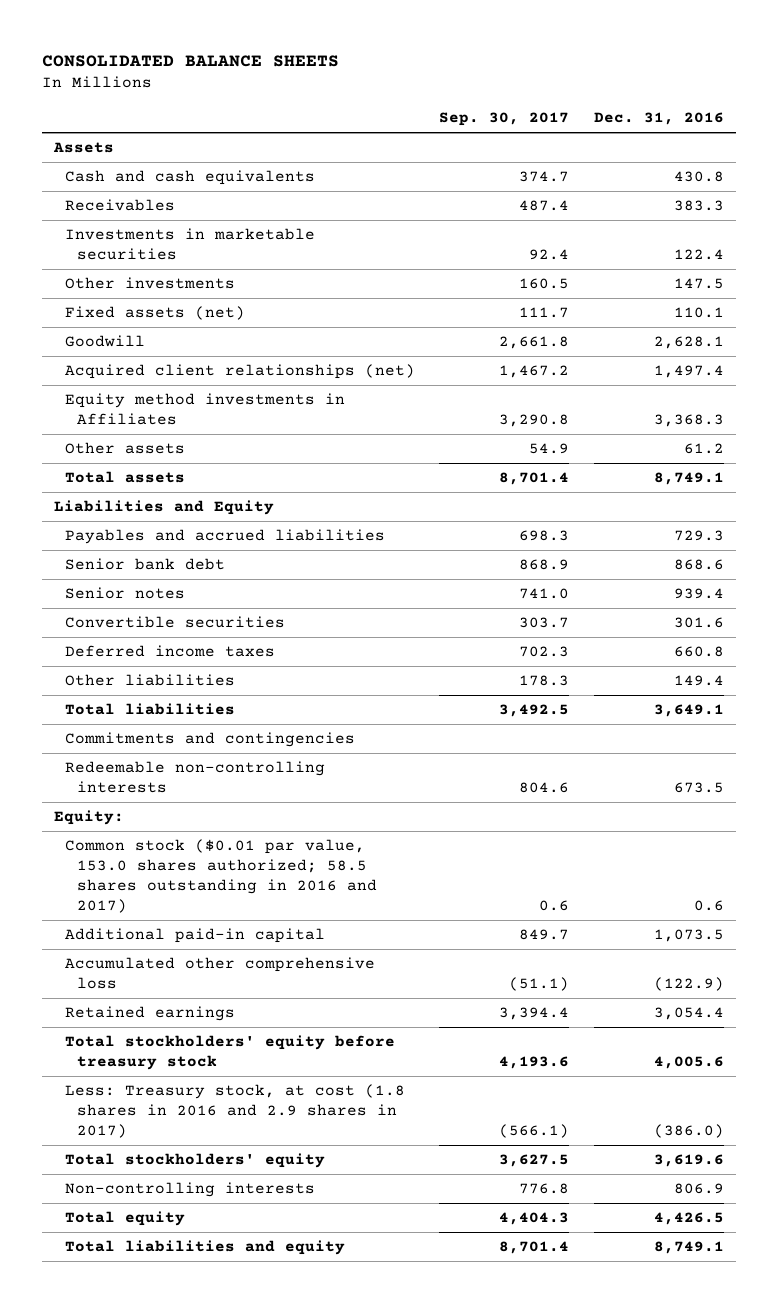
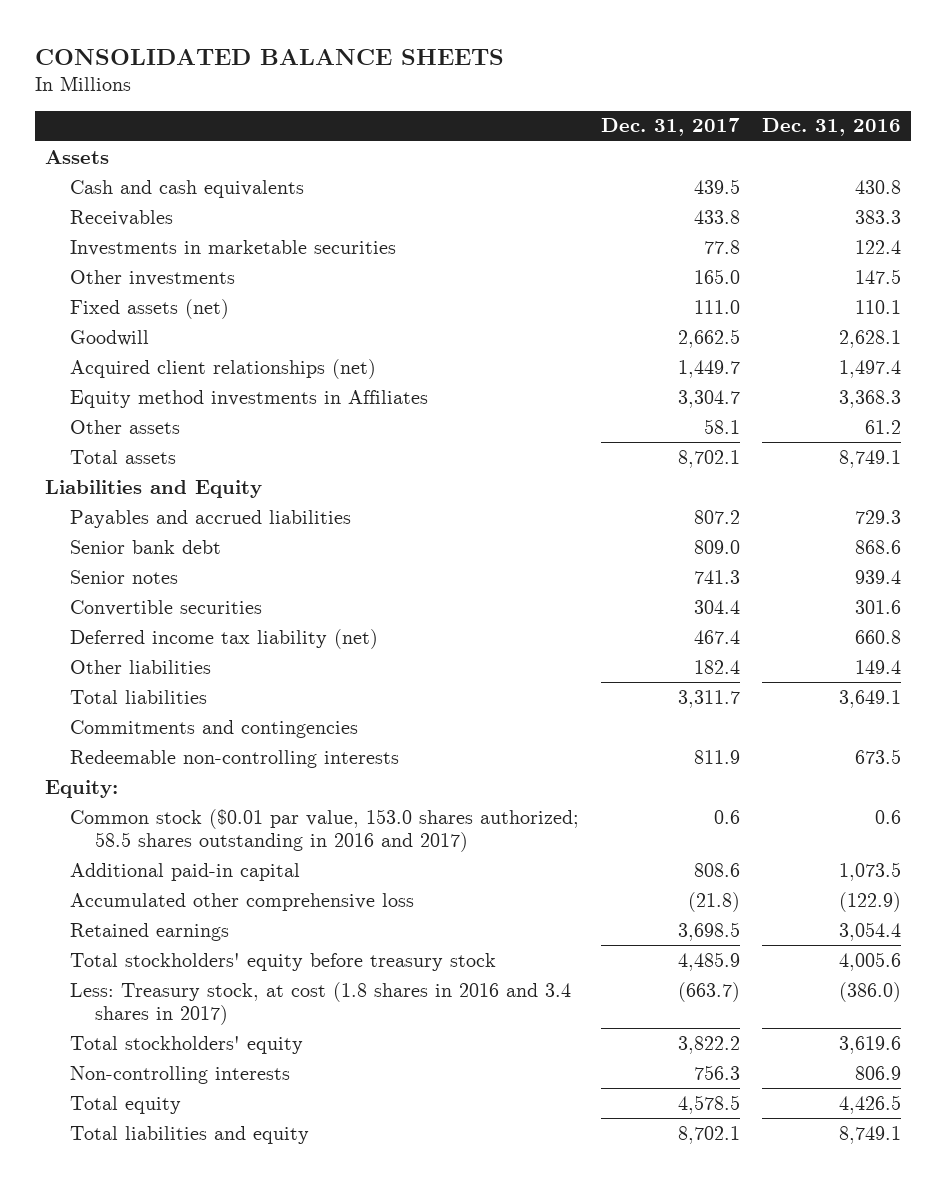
- | Sep. 30, 2017 | Dec. 31, 2016
+ | Dec. 31, 2017 | Dec. 31, 2016
- Deferred income taxes | 702.3 | 660.8
+ Deferred income tax liability (net) | 467.4 | 660.8
- Less: Treasury stock, at cost (1.8 shares in 2016 and 2.9 shares in 2017) | (566.1) | (386.0)
+ Less: Treasury stock, at cost (1.8 shares in 2016 and 3.4 shares in 2017) | (663.7) | (386.0)

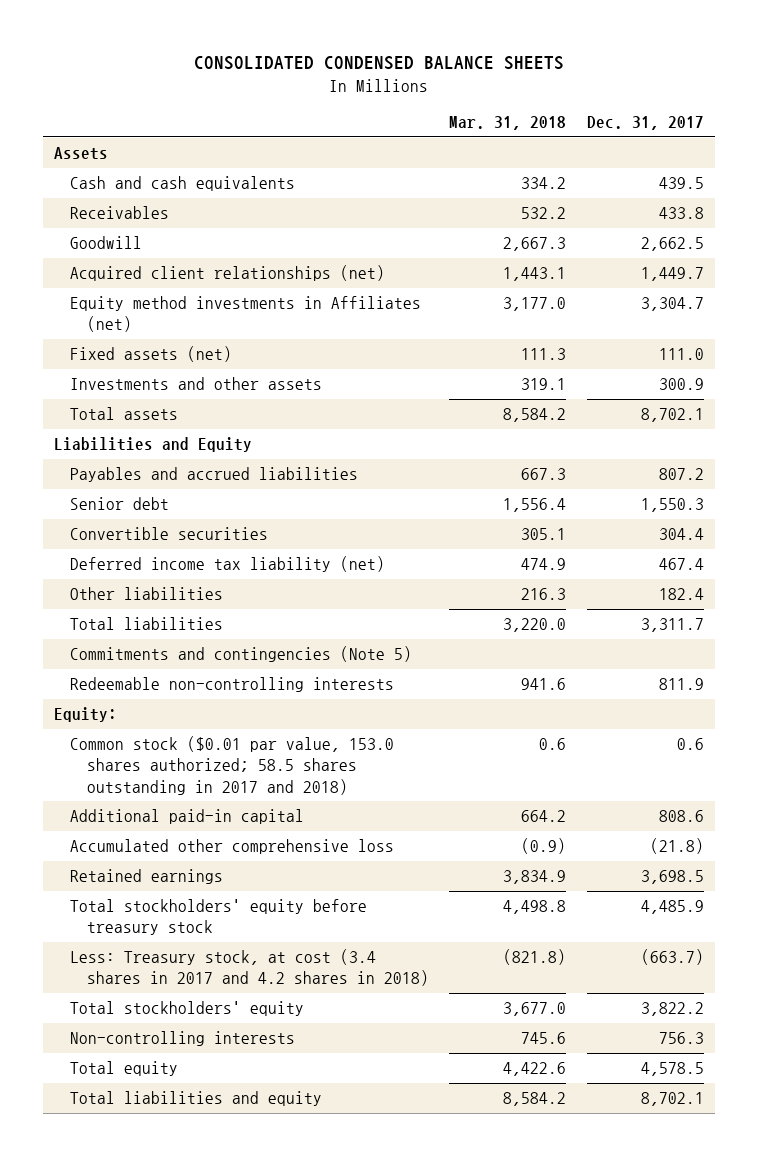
- CONSOLIDATED BALANCE SHEETS
+ CONSOLIDATED CONDENSED BALANCE SHEETS
- | Dec. 31, 2017 | Dec. 31, 2016
+ | Mar. 31, 2018 | Dec. 31, 2017
- Investments in marketable securities | 77.8 | 122.4
- Other investments | 165.0 | 147.5
- Equity method investments in Affiliates | 3,304.7 | 3,368.3
- Other assets | 58.1 | 61.2
+ Equity method investments in Affiliates (net) | 3,177.0 | 3,304.7
moved down: Fixed assets (net) | 111.3 | 111.0
+ Investments and other assets | 319.1 | 300.9
- Senior bank debt | 809.0 | 868.6
- Senior notes | 741.3 | 939.4
+ Senior debt | 1,556.4 | 1,550.3
- Commitments and contingencies
+ Commitments and contingencies (Note 5)
- Common stock ($0.01 par value, 153.0 shares authorized; 58.5 shares outstanding in 2016 and 2017) | 0.6 | 0.6
+ Common stock ($0.01 par value, 153.0 shares authorized; 58.5 shares outstanding in 2017 and 2018) | 0.6 | 0.6
- Less: Treasury stock, at cost (1.8 shares in 2016 and 3.4 shares in 2017) | (663.7) | (386.0)
+ Less: Treasury stock, at cost (3.4 shares in 2017 and 4.2 shares in 2018) | (821.8) | (663.7)

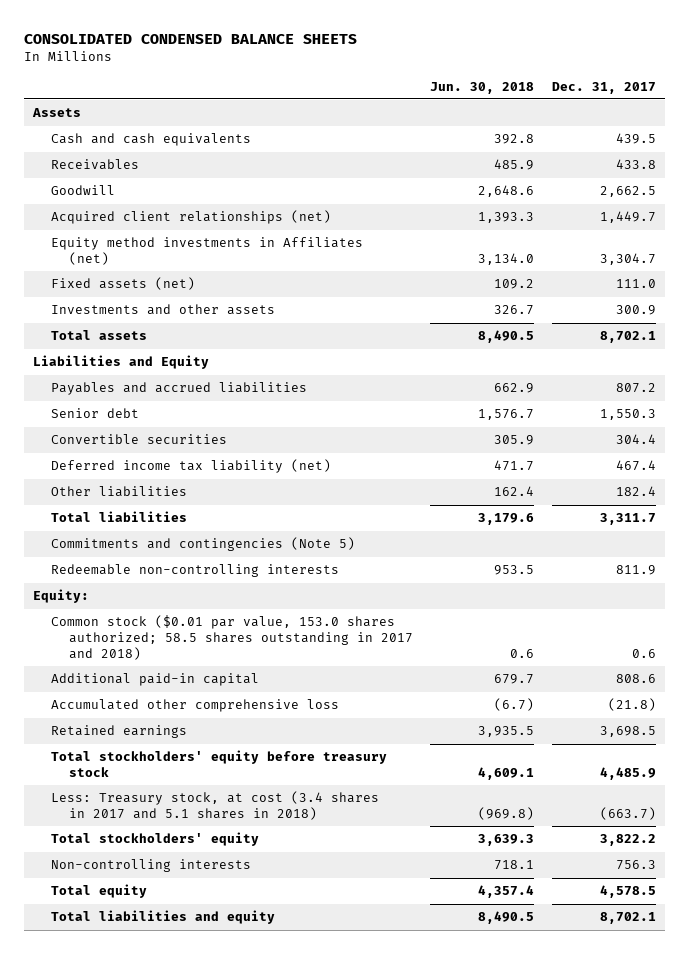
- | Mar. 31, 2018 | Dec. 31, 2017
+ | Jun. 30, 2018 | Dec. 31, 2017
- Less: Treasury stock, at cost (3.4 shares in 2017 and 4.2 shares in 2018) | (821.8) | (663.7)
+ Less: Treasury stock, at cost (3.4 shares in 2017 and 5.1 shares in 2018) | (969.8) | (663.7)

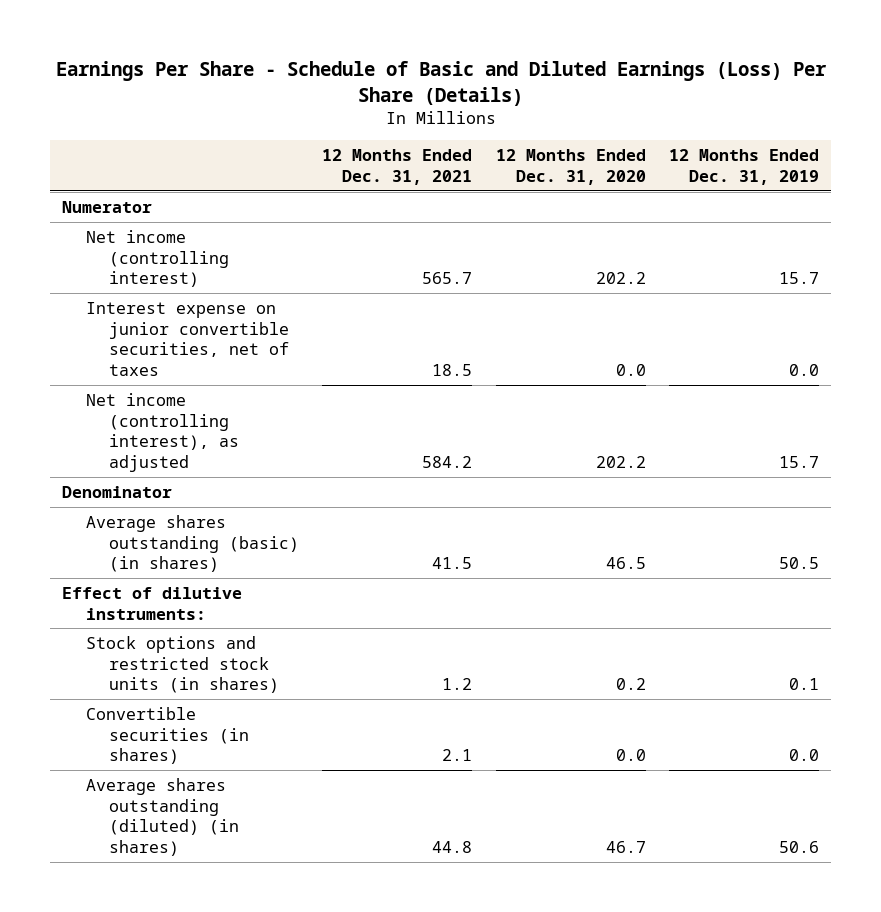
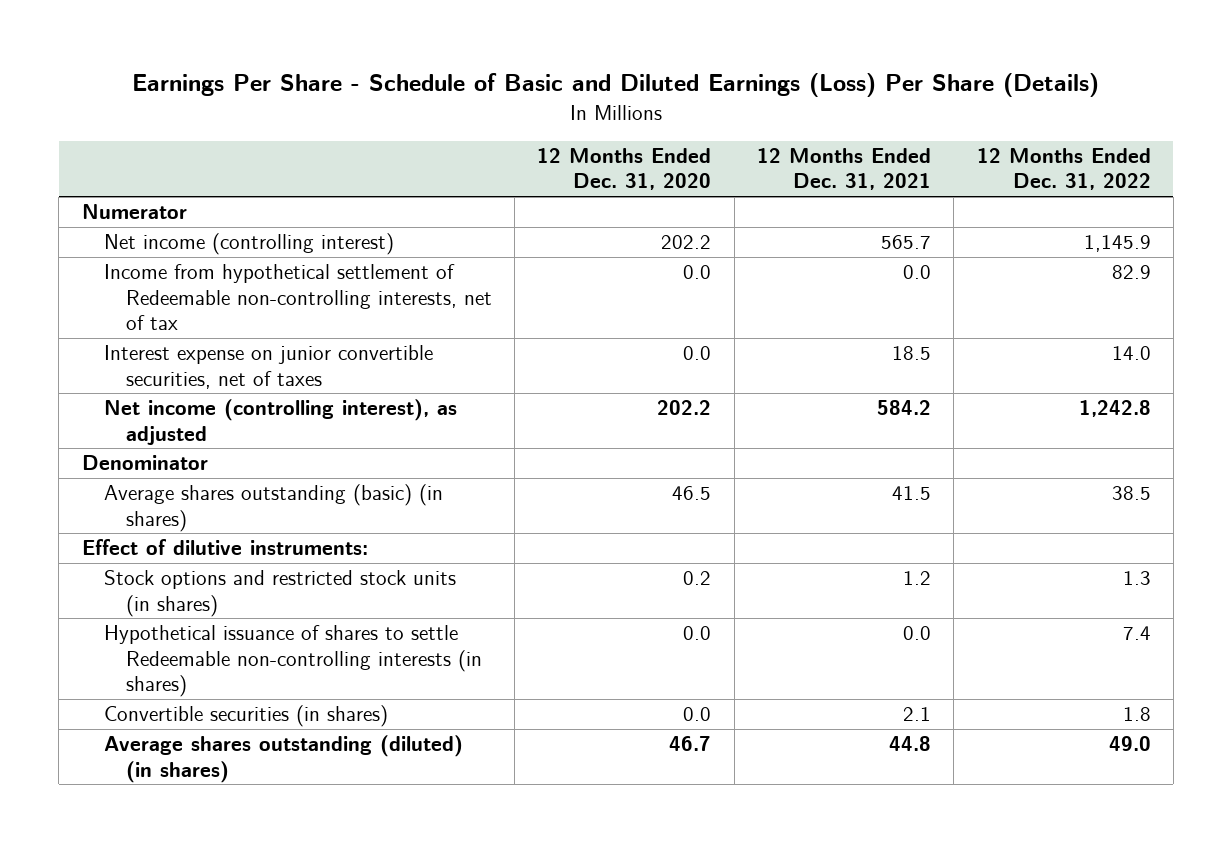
- | 12 Months Ended Dec. 31, 2021 | 12 Months Ended Dec. 31, 2020 | 12 Months Ended Dec. 31, 2019
+ | 12 Months Ended Dec. 31, 2020 | 12 Months Ended Dec. 31, 2021 | 12 Months Ended Dec. 31, 2022
+ Income from hypothetical settlement of Redeemable non-controlling interests, net of tax | 0.0 | 0.0 | 82.9
+ Hypothetical issuance of shares to settle Redeemable non-controlling interests (in shares) | 0.0 | 0.0 | 7.4

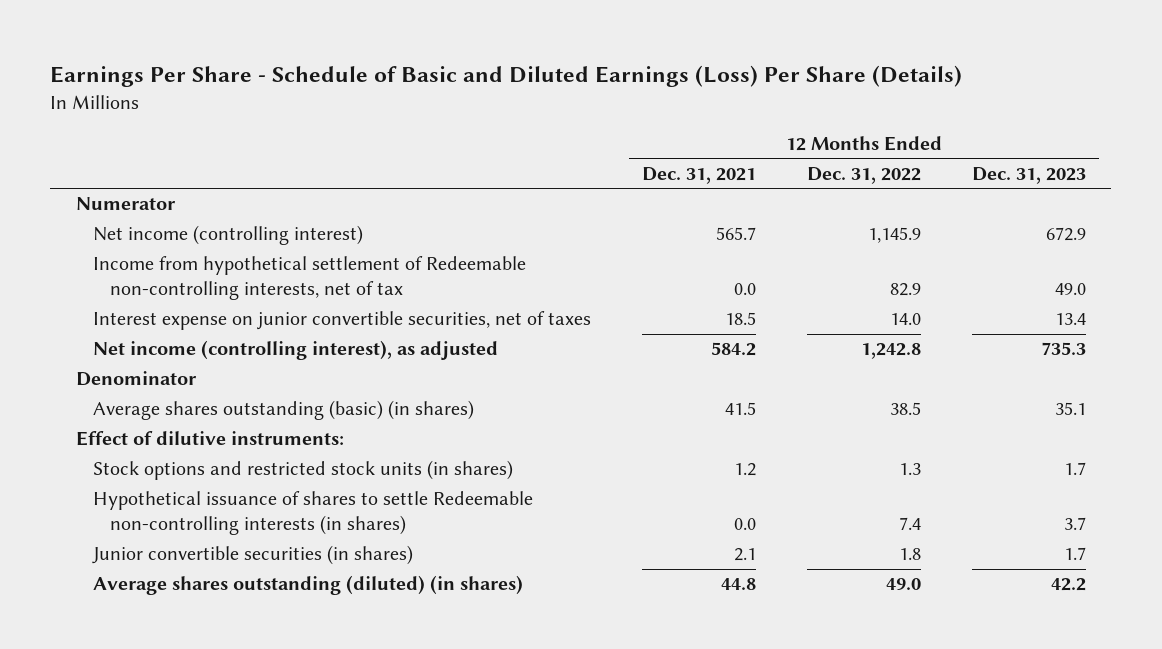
- | 12 Months Ended Dec. 31, 2020 | 12 Months Ended Dec. 31, 2021 | 12 Months Ended Dec. 31, 2022
+ | 12 Months Ended Dec. 31, 2021 | 12 Months Ended Dec. 31, 2022 | 12 Months Ended Dec. 31, 2023
- Convertible securities (in shares) | 0.0 | 2.1 | 1.8
+ Junior convertible securities (in shares) | 2.1 | 1.8 | 1.7

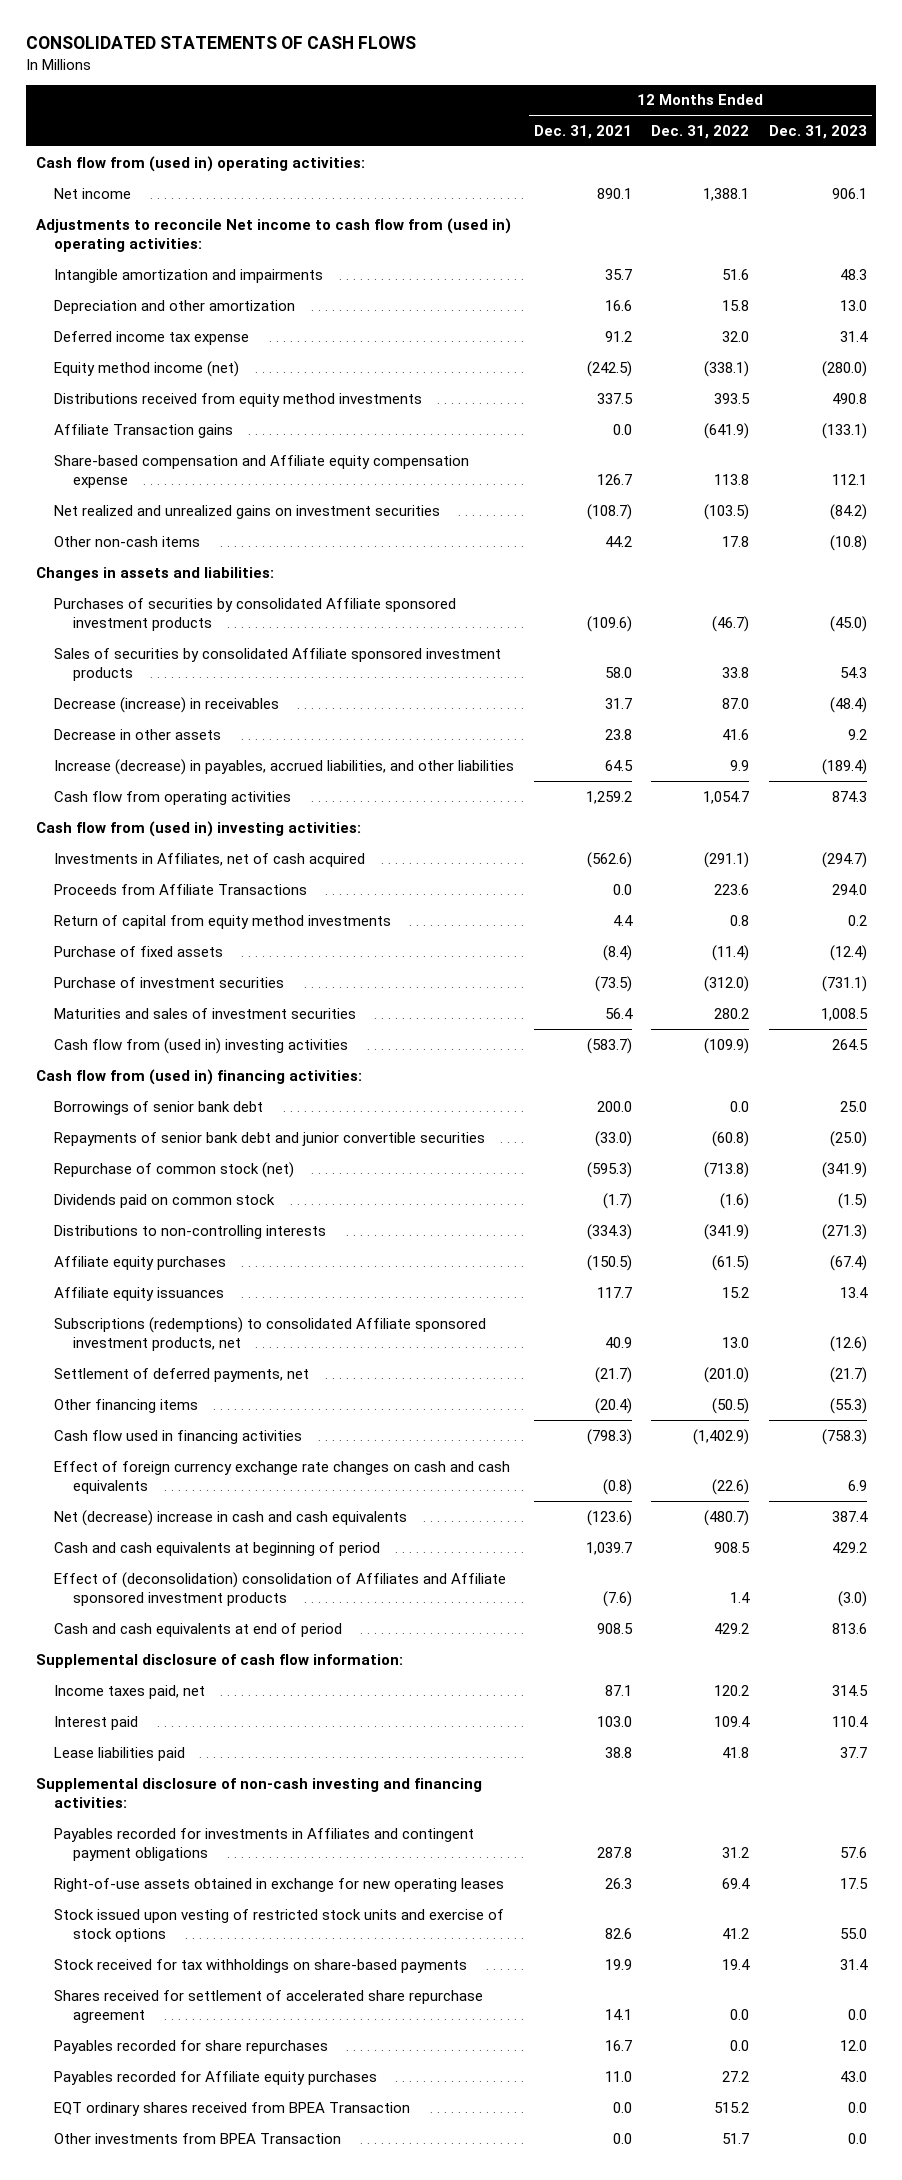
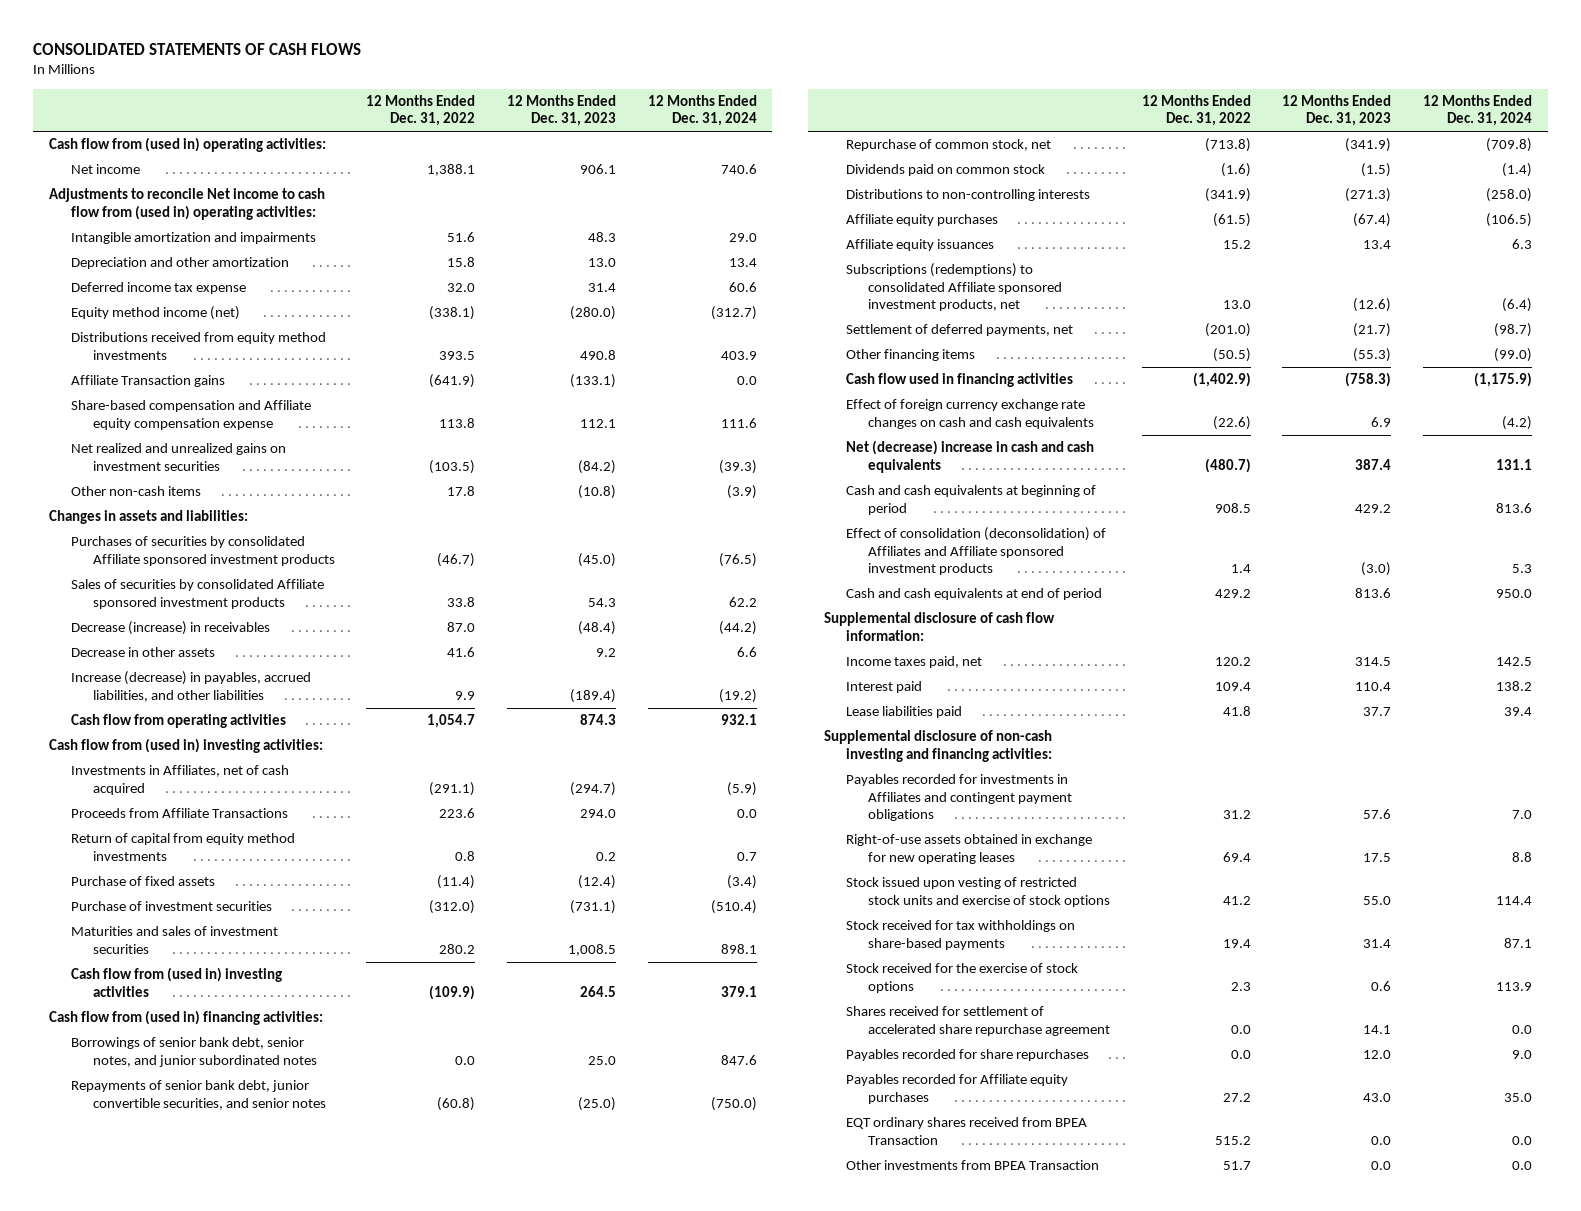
- | 12 Months Ended Dec. 31, 2021 | 12 Months Ended Dec. 31, 2022 | 12 Months Ended Dec. 31, 2023
+ | 12 Months Ended Dec. 31, 2022 | 12 Months Ended Dec. 31, 2023 | 12 Months Ended Dec. 31, 2024
- Borrowings of senior bank debt | 200.0 | 0.0 | 25.0
- Repayments of senior bank debt and junior convertible securities | (33.0) | (60.8) | (25.0)
- Repurchase of common stock (net) | (595.3) | (713.8) | (341.9)
+ Borrowings of senior bank debt, senior notes, and junior subordinated notes | 0.0 | 25.0 | 847.6
+ Repayments of senior bank debt, junior convertible securities, and senior notes | (60.8) | (25.0) | (750.0)
+ Repurchase of common stock, net | (713.8) | (341.9) | (709.8)
- Effect of (deconsolidation) consolidation of Affiliates and Affiliate sponsored investment products | (7.6) | 1.4 | (3.0)
+ Effect of consolidation (deconsolidation) of Affiliates and Affiliate sponsored investment products | 1.4 | (3.0) | 5.3
- Shares received for settlement of accelerated share repurchase agreement | 14.1 | 0.0 | 0.0
+ Stock received for the exercise of stock options | 2.3 | 0.6 | 113.9
+ Shares received for settlement of accelerated share repurchase agreement | 0.0 | 14.1 | 0.0

